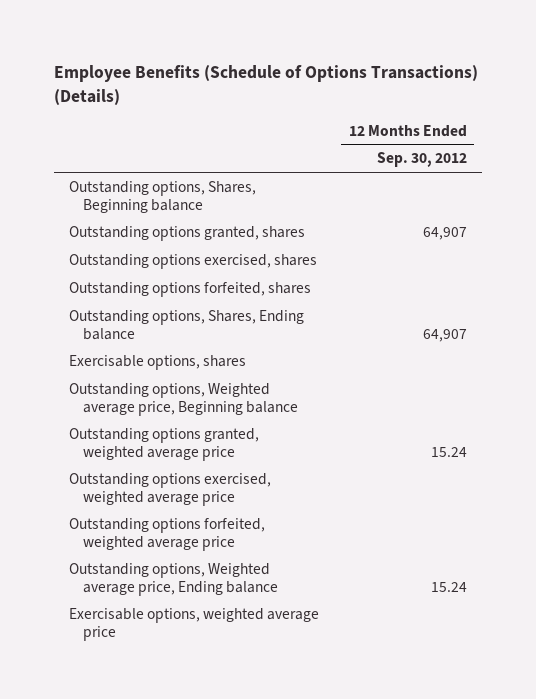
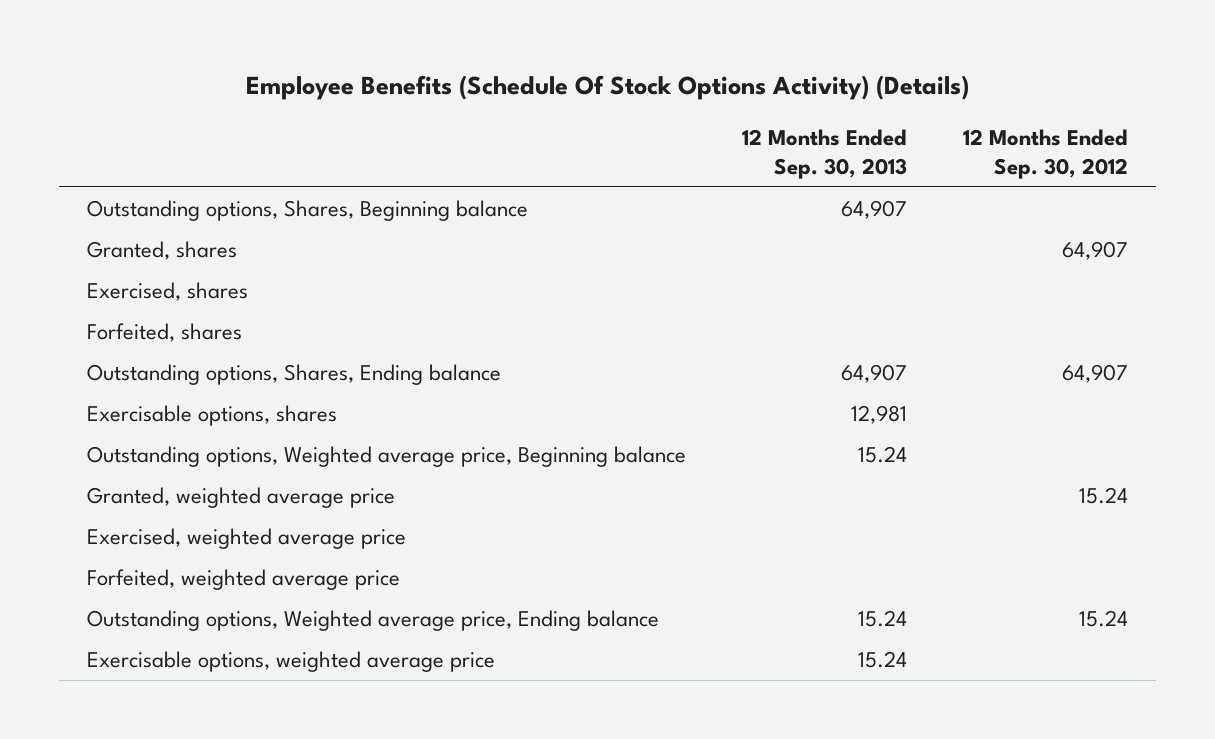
- Employee Benefits (Schedule of Options Transactions) (Details)
+ Employee Benefits (Schedule Of Stock Options Activity) (Details)
- | 12 Months Ended Sep. 30, 2012
+ | 12 Months Ended Sep. 30, 2013 | 12 Months Ended Sep. 30, 2012
- Outstanding options granted, shares | 64,907
- Outstanding options exercised, shares
- Outstanding options forfeited, shares
+ Granted, shares | | 64,907
+ Exercised, shares
+ Forfeited, shares
- Outstanding options granted, weighted average price | 15.24
- Outstanding options exercised, weighted average price
- Outstanding options forfeited, weighted average price
+ Granted, weighted average price | | 15.24
+ Exercised, weighted average price
+ Forfeited, weighted average price

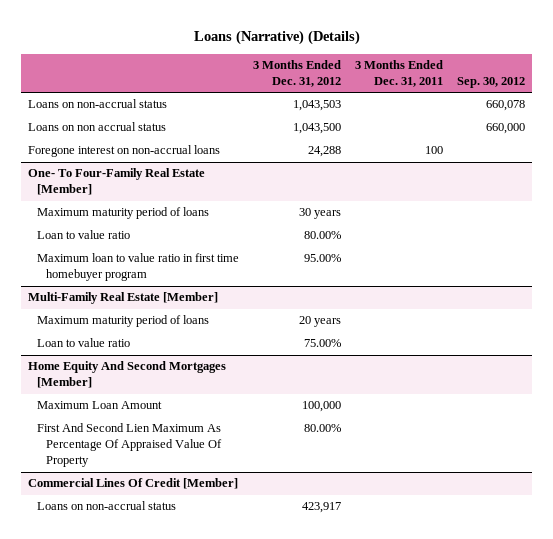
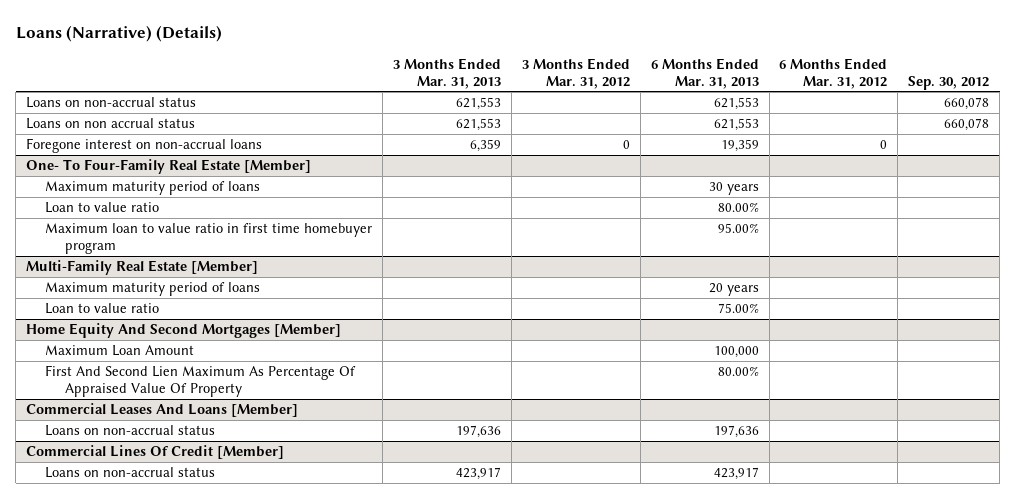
- | 3 Months Ended Dec. 31, 2012 | 3 Months Ended Dec. 31, 2011 | Sep. 30, 2012
+ | 3 Months Ended Mar. 31, 2013 | 3 Months Ended Mar. 31, 2012 | 6 Months Ended Mar. 31, 2013 | 6 Months Ended Mar. 31, 2012 | Sep. 30, 2012
- Loans on non accrual status | 1,043,500 | | 660,000
+ Loans on non accrual status | 621,553 | | 621,553 | | 660,078
+ Commercial Leases And Loans [Member]
+ Loans on non-accrual status | 197,636 | | 197,636 | |

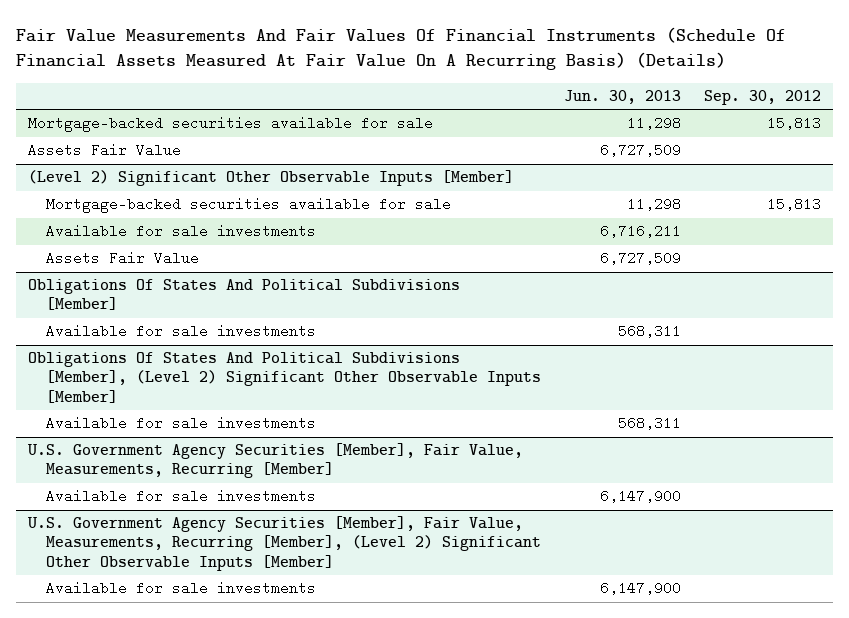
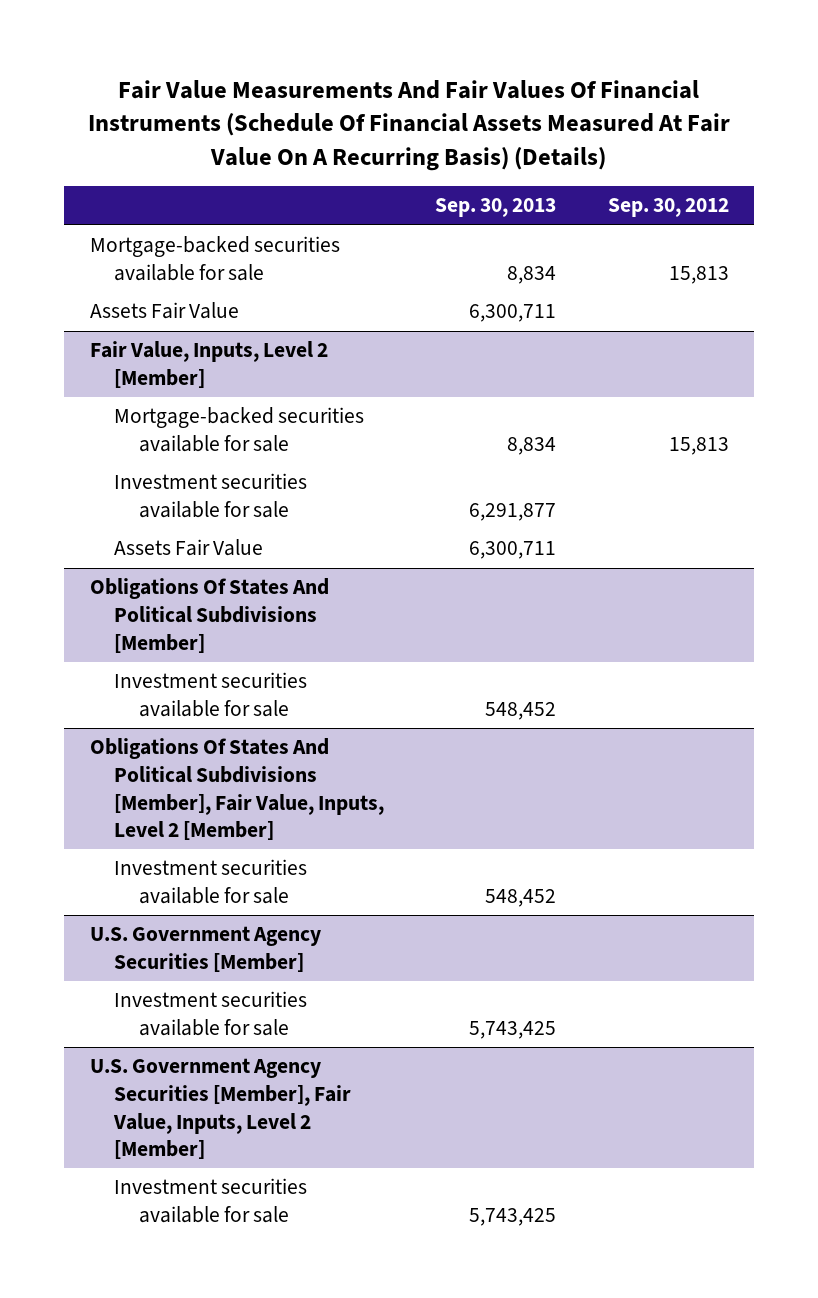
- | Jun. 30, 2013 | Sep. 30, 2012
+ | Sep. 30, 2013 | Sep. 30, 2012
- (Level 2) Significant Other Observable Inputs [Member]
+ Fair Value, Inputs, Level 2 [Member]
- Available for sale investments | 6,716,211 |
+ Investment securities available for sale | 6,291,877 |
@ Obligations Of States And Political Subdivisions [Member]
- Available for sale investments | 568,311 |
- Obligations Of States And Political Subdivisions [Member], (Level 2) Significant Other Observable Inputs [Member]
- Available for sale investments | 568,311 |
- U.S. Government Agency Securities [Member], Fair Value, Measurements, Recurring [Member]
- Available for sale investments | 6,147,900 |
- U.S. Government Agency Securities [Member], Fair Value, Measurements, Recurring [Member], (Level 2) Significant Other Observable Inputs [Member]
- Available for sale investments | 6,147,900 |
@ Obligations Of States And Political Subdivisions [Member]
+ Investment securities available for sale | 548,452 |
+ Obligations Of States And Political Subdivisions [Member], Fair Value, Inputs, Level 2 [Member]
+ Investment securities available for sale | 548,452 |
+ U.S. Government Agency Securities [Member]
+ Investment securities available for sale | 5,743,425 |
+ U.S. Government Agency Securities [Member], Fair Value, Inputs, Level 2 [Member]
+ Investment securities available for sale | 5,743,425 |

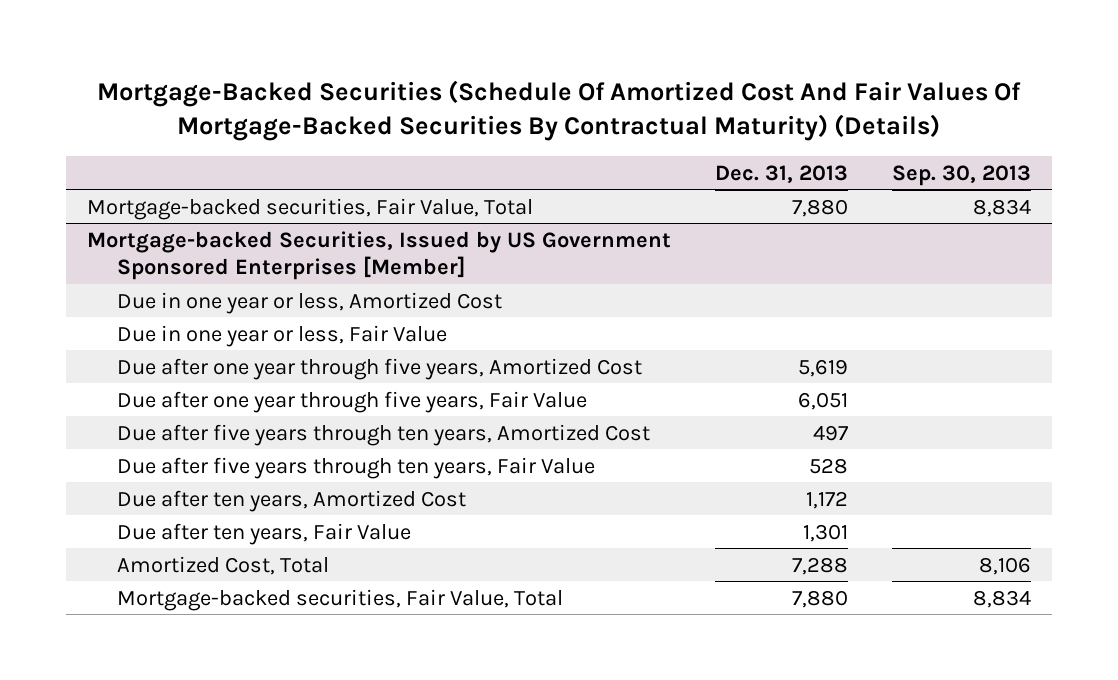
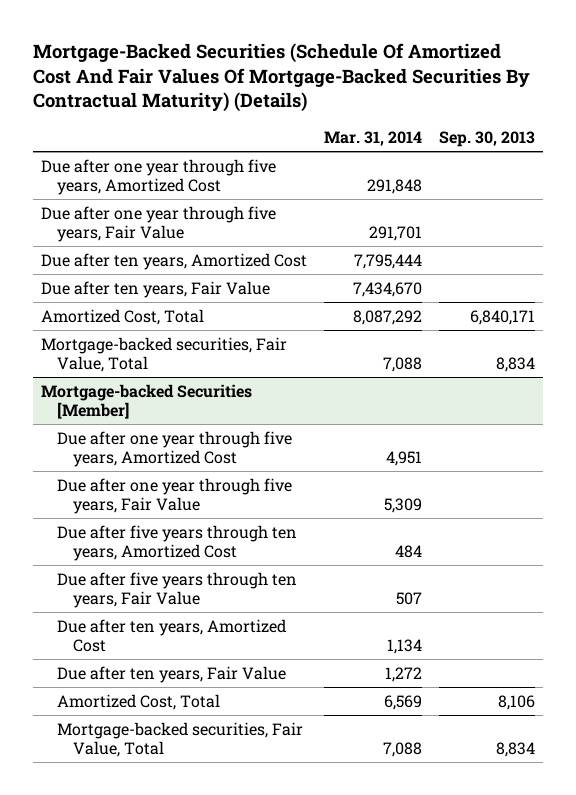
- | Dec. 31, 2013 | Sep. 30, 2013
+ | Mar. 31, 2014 | Sep. 30, 2013
+ Due after one year through five years, Amortized Cost | 291,848 |
+ Due after one year through five years, Fair Value | 291,701 |
+ Due after ten years, Amortized Cost | 7,795,444 |
+ Due after ten years, Fair Value | 7,434,670 |
+ Amortized Cost, Total | 8,087,292 | 6,840,171
- Mortgage-backed Securities, Issued by US Government Sponsored Enterprises [Member]
- Due in one year or less, Amortized Cost
- Due in one year or less, Fair Value
+ Mortgage-backed Securities [Member]

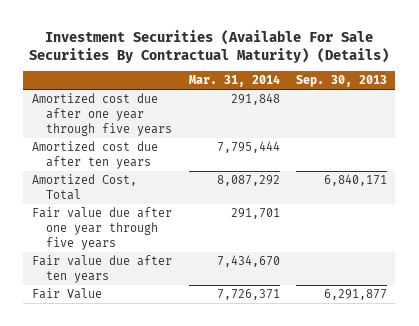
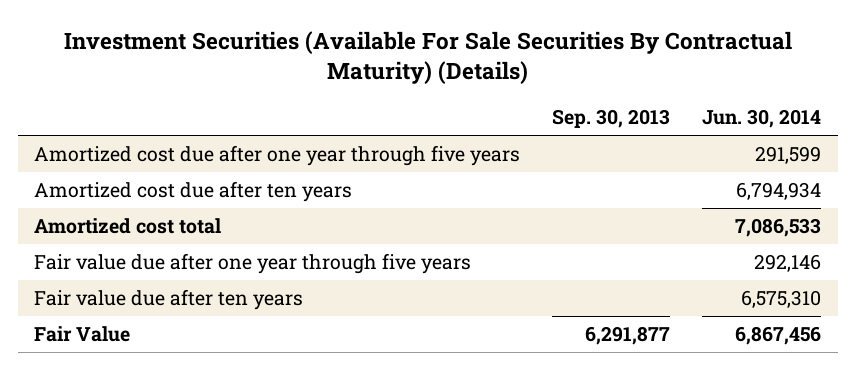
- | Mar. 31, 2014 | Sep. 30, 2013
+ | Sep. 30, 2013 | Jun. 30, 2014
- Amortized Cost, Total | 8,087,292 | 6,840,171
+ Amortized cost total | | 7,086,533

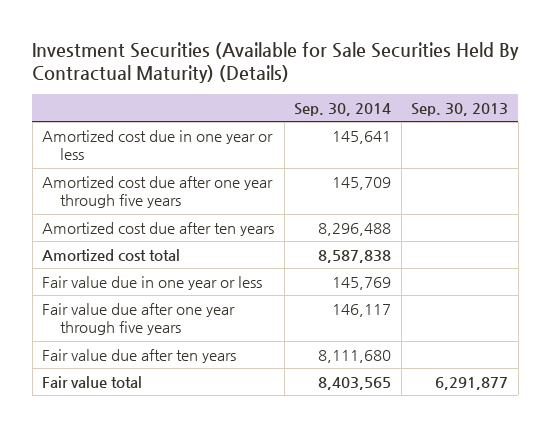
- Investment Securities (Available For Sale Securities By Contractual Maturity) (Details)
+ Investment Securities (Available for Sale Securities Held By Contractual Maturity) (Details)
- | Sep. 30, 2013 | Jun. 30, 2014
+ | Sep. 30, 2014 | Sep. 30, 2013
+ Amortized cost due in one year or less | 145,641 |
+ Fair value due in one year or less | 145,769 |
- Fair Value | 6,291,877 | 6,867,456
+ Fair value total | 8,403,565 | 6,291,877

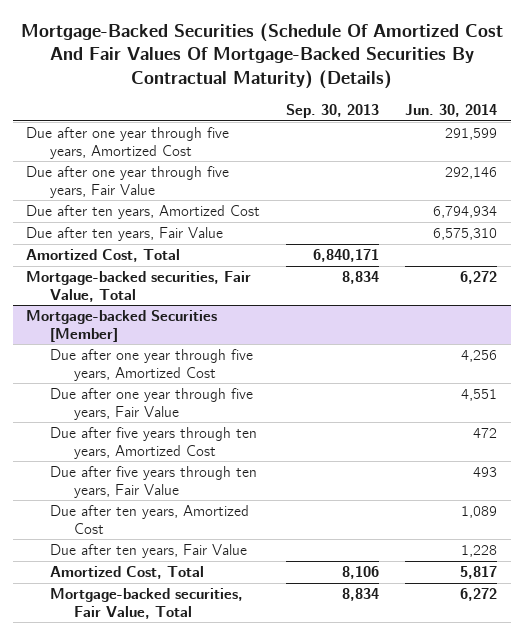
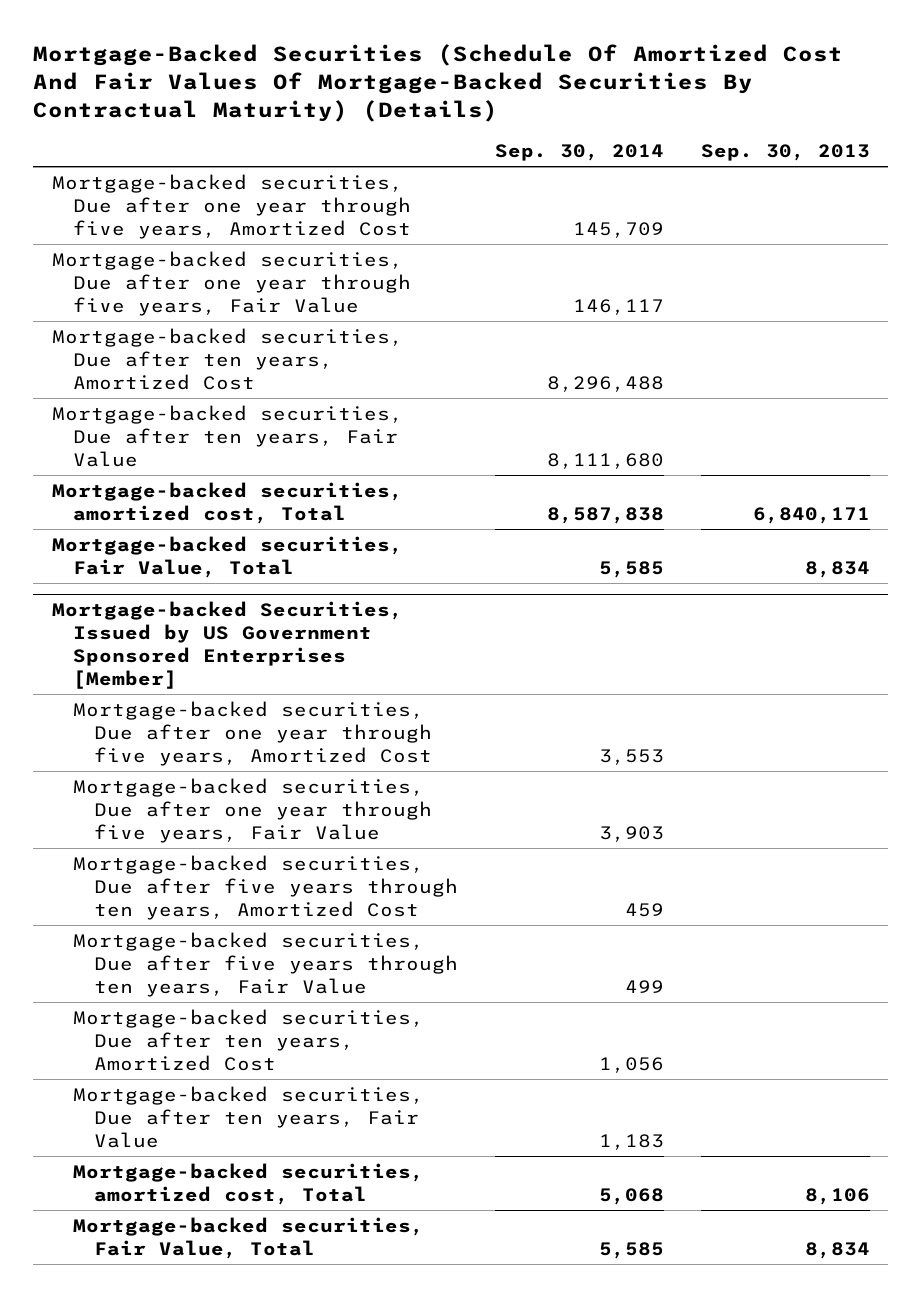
- | Sep. 30, 2013 | Jun. 30, 2014
+ | Sep. 30, 2014 | Sep. 30, 2013
- Due after one year through five years, Amortized Cost | | 291,599
- Due after one year through five years, Fair Value | | 292,146
- Due after ten years, Amortized Cost | | 6,794,934
- Due after ten years, Fair Value | | 6,575,310
- Amortized Cost, Total | 6,840,171 |
+ Mortgage-backed securities, Due after one year through five years, Amortized Cost | 145,709 |
+ Mortgage-backed securities, Due after one year through five years, Fair Value | 146,117 |
+ Mortgage-backed securities, Due after ten years, Amortized Cost | 8,296,488 |
+ Mortgage-backed securities, Due after ten years, Fair Value | 8,111,680 |
+ Mortgage-backed securities, amortized cost, Total | 8,587,838 | 6,840,171
- Mortgage-backed Securities [Member]
- Due after one year through five years, Amortized Cost | | 4,256
- Due after one year through five years, Fair Value | | 4,551
- Due after five years through ten years, Amortized Cost | | 472
- Due after five years through ten years, Fair Value | | 493
- Due after ten years, Amortized Cost | | 1,089
- Due after ten years, Fair Value | | 1,228
- Amortized Cost, Total | 8,106 | 5,817
+ Mortgage-backed Securities, Issued by US Government Sponsored Enterprises [Member]
+ Mortgage-backed securities, Due after one year through five years, Amortized Cost | 3,553 |
+ Mortgage-backed securities, Due after one year through five years, Fair Value | 3,903 |
+ Mortgage-backed securities, Due after five years through ten years, Amortized Cost | 459 |
+ Mortgage-backed securities, Due after five years through ten years, Fair Value | 499 |
+ Mortgage-backed securities, Due after ten years, Amortized Cost | 1,056 |
+ Mortgage-backed securities, Due after ten years, Fair Value | 1,183 |
+ Mortgage-backed securities, amortized cost, Total | 5,068 | 8,106

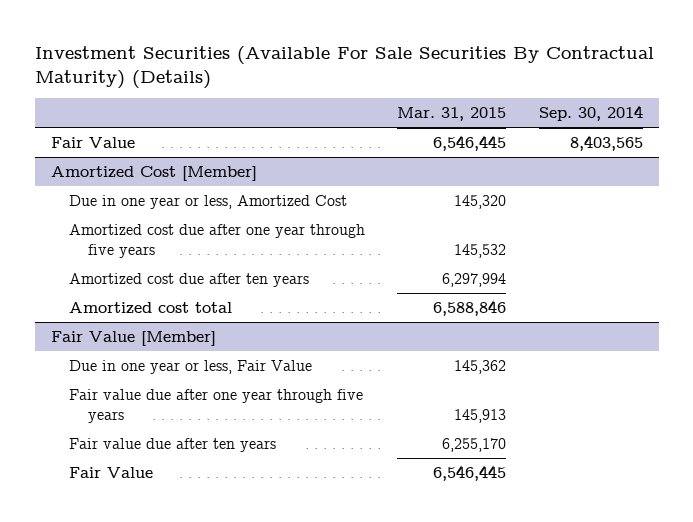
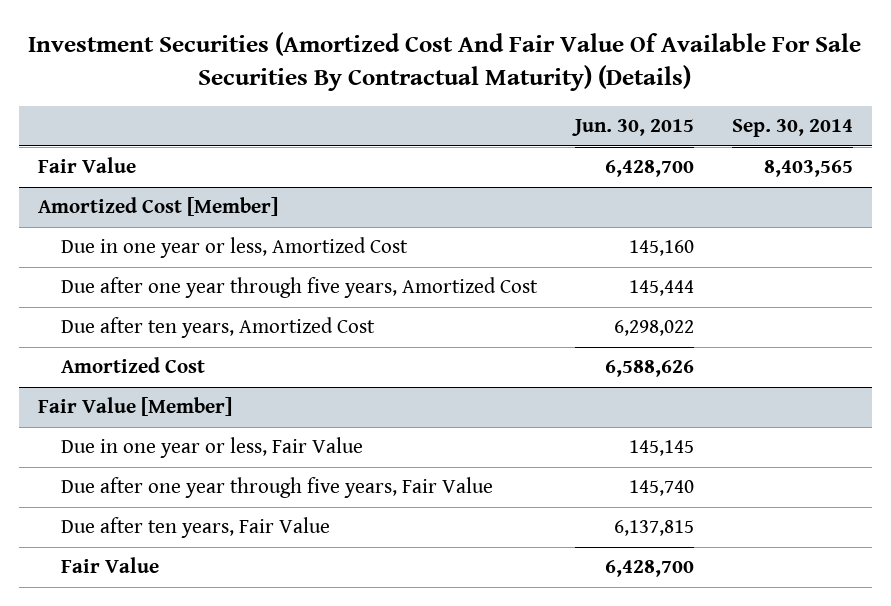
- Investment Securities (Available For Sale Securities By Contractual Maturity) (Details)
+ Investment Securities (Amortized Cost And Fair Value Of Available For Sale Securities By Contractual Maturity) (Details)
- | Mar. 31, 2015 | Sep. 30, 2014
+ | Jun. 30, 2015 | Sep. 30, 2014
@ Amortized Cost [Member]
- Amortized cost due after one year through five years | 145,532 |
- Amortized cost due after ten years | 6,297,994 |
- Amortized cost total | 6,588,846 |
+ Due after one year through five years, Amortized Cost | 145,444 |
+ Due after ten years, Amortized Cost | 6,298,022 |
+ Amortized Cost | 6,588,626 |
@ Fair Value [Member]
- Fair value due after one year through five years | 145,913 |
- Fair value due after ten years | 6,255,170 |
+ Due after one year through five years, Fair Value | 145,740 |
+ Due after ten years, Fair Value | 6,137,815 |

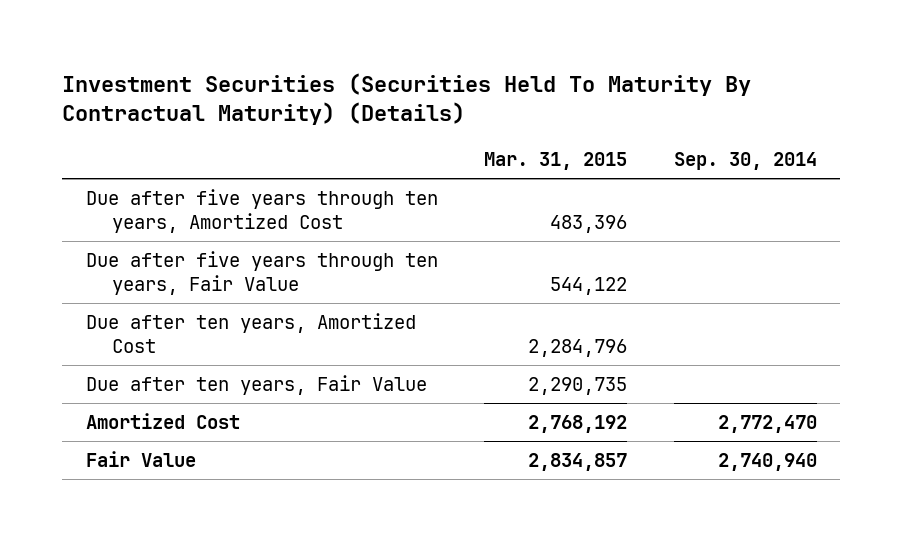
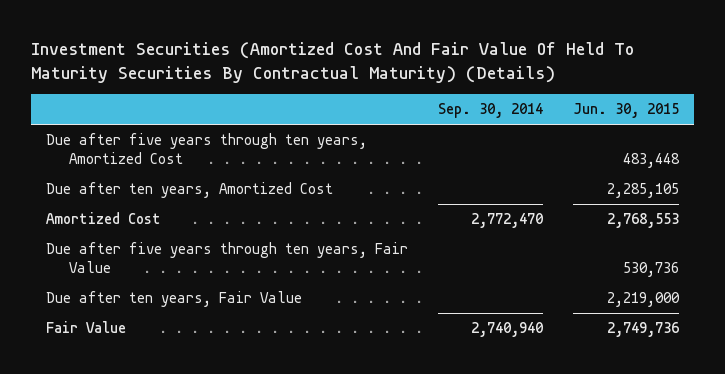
- Investment Securities (Securities Held To Maturity By Contractual Maturity) (Details)
+ Investment Securities (Amortized Cost And Fair Value Of Held To Maturity Securities By Contractual Maturity) (Details)
- | Mar. 31, 2015 | Sep. 30, 2014
+ | Sep. 30, 2014 | Jun. 30, 2015
moved down: Due after five years through ten years, Fair Value | | 530,736
moved down: Due after ten years, Fair Value | | 2,219,000

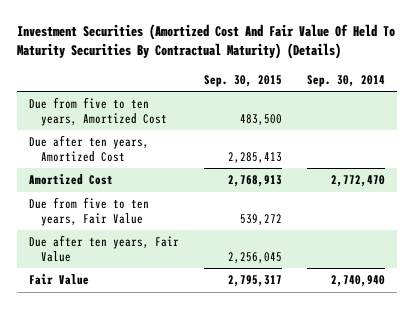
- | Sep. 30, 2014 | Jun. 30, 2015
+ | Sep. 30, 2015 | Sep. 30, 2014
- Due after five years through ten years, Amortized Cost | | 483,448
+ Due from five to ten years, Amortized Cost | 483,500 |
- Due after five years through ten years, Fair Value | | 530,736
+ Due from five to ten years, Fair Value | 539,272 |

